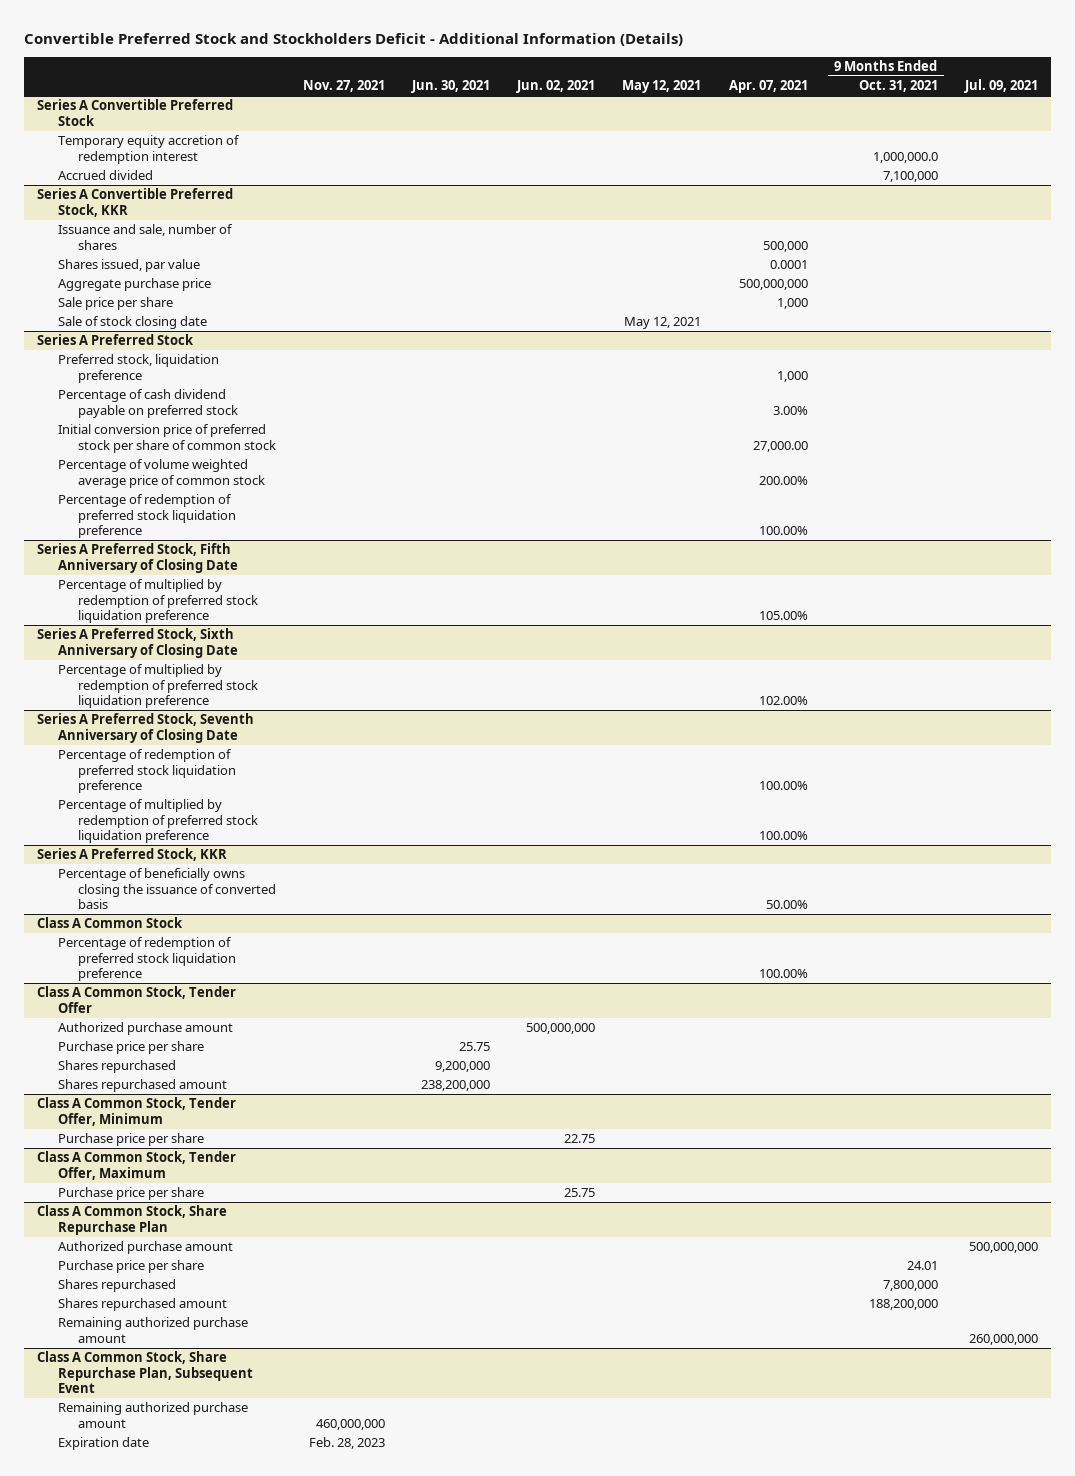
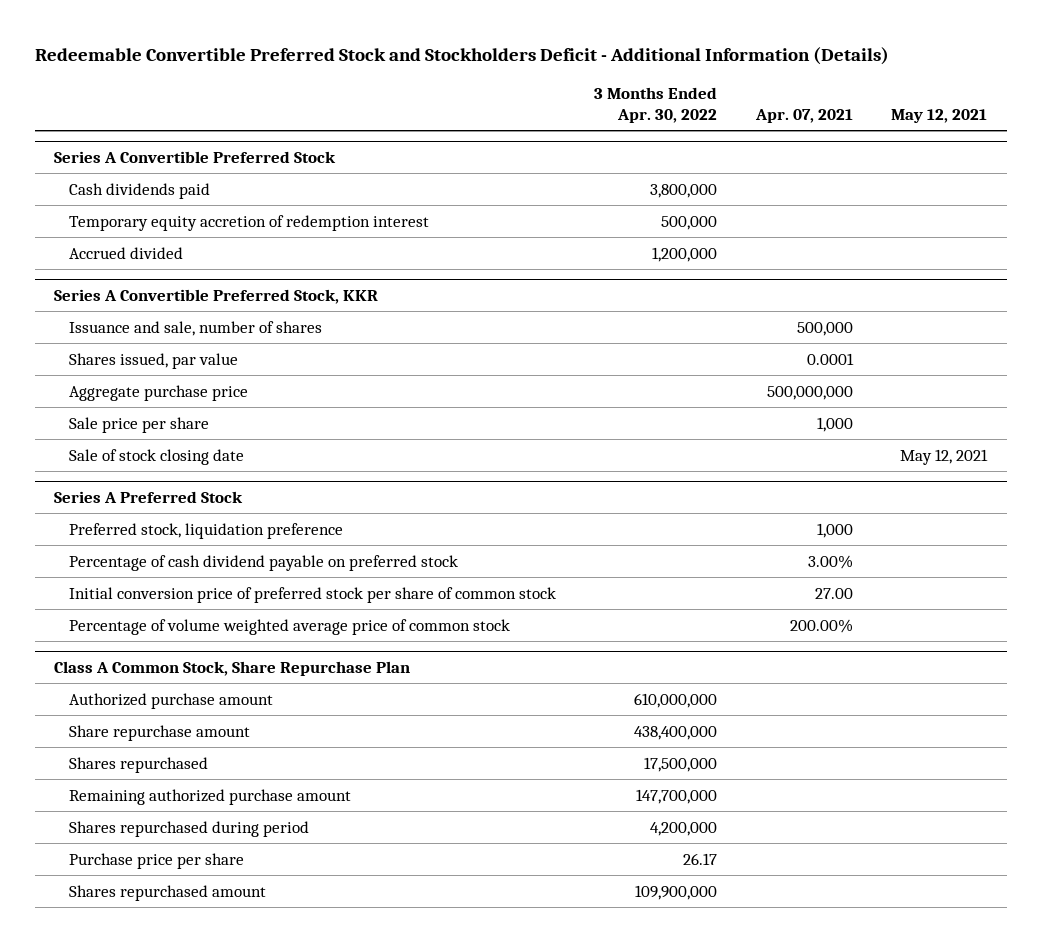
- Convertible Preferred Stock and Stockholders Deficit - Additional Information (Details)
+ Redeemable Convertible Preferred Stock and Stockholders Deficit - Additional Information (Details)
- | Nov. 27, 2021 | Jun. 30, 2021 | Jun. 02, 2021 | May 12, 2021 | Apr. 07, 2021 | 9 Months Ended Oct. 31, 2021 | Jul. 09, 2021
+ | 3 Months Ended Apr. 30, 2022 | Apr. 07, 2021 | May 12, 2021
@ Series A Convertible Preferred Stock
+ Cash dividends paid | 3,800,000 | |
@ Series A Preferred Stock
- Initial conversion price of preferred stock per share of common stock | | | | | 27,000.00 | |
+ Initial conversion price of preferred stock per share of common stock | | 27.00 |
- Percentage of redemption of preferred stock liquidation preference | | | | | 100.00% | |
- Series A Preferred Stock, Fifth Anniversary of Closing Date
- Percentage of multiplied by redemption of preferred stock liquidation preference | | | | | 105.00% | |
- Series A Preferred Stock, Sixth Anniversary of Closing Date
- Percentage of multiplied by redemption of preferred stock liquidation preference | | | | | 102.00% | |
- Series A Preferred Stock, Seventh Anniversary of Closing Date
- Percentage of redemption of preferred stock liquidation preference | | | | | 100.00% | |
- Percentage of multiplied by redemption of preferred stock liquidation preference | | | | | 100.00% | |
- Series A Preferred Stock, KKR
- Percentage of beneficially owns closing the issuance of converted basis | | | | | 50.00% | |
- Class A Common Stock
- Percentage of redemption of preferred stock liquidation preference | | | | | 100.00% | |
- Class A Common Stock, Tender Offer
- Authorized purchase amount | | | 500,000,000 | | | |
- Purchase price per share | | 25.75 | | | | |
- Shares repurchased | | 9,200,000 | | | | |
- Shares repurchased amount | | 238,200,000 | | | | |
- Class A Common Stock, Tender Offer, Minimum
- Purchase price per share | | | 22.75 | | | |
- Class A Common Stock, Tender Offer, Maximum
- Purchase price per share | | | 25.75 | | | |
@ Class A Common Stock, Share Repurchase Plan
+ Share repurchase amount | 438,400,000 | |
- Class A Common Stock, Share Repurchase Plan, Subsequent Event
- Remaining authorized purchase amount | 460,000,000 | | | | | |
- Expiration date | Feb. 28, 2023 | | | | | |
@ Class A Common Stock, Share Repurchase Plan
+ Shares repurchased during period | 4,200,000 | |
moved down: Purchase price per share | 26.17 | |
moved down: Shares repurchased amount | 109,900,000 | |

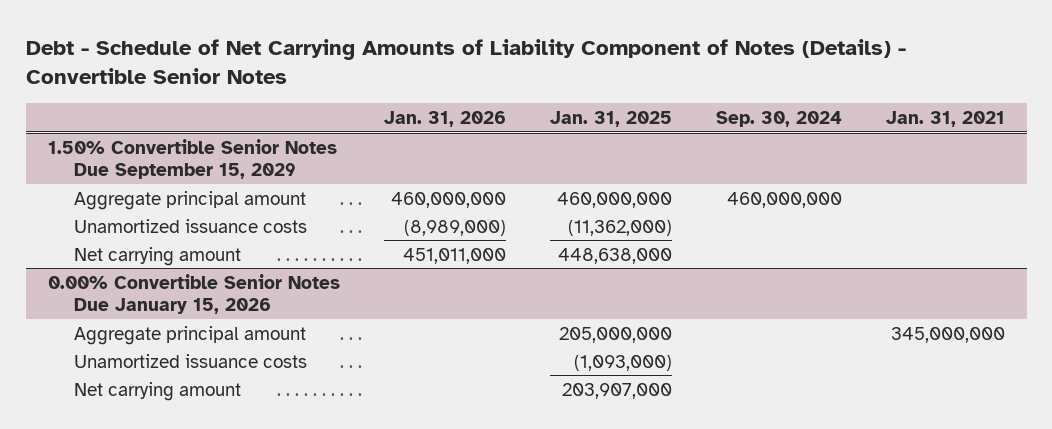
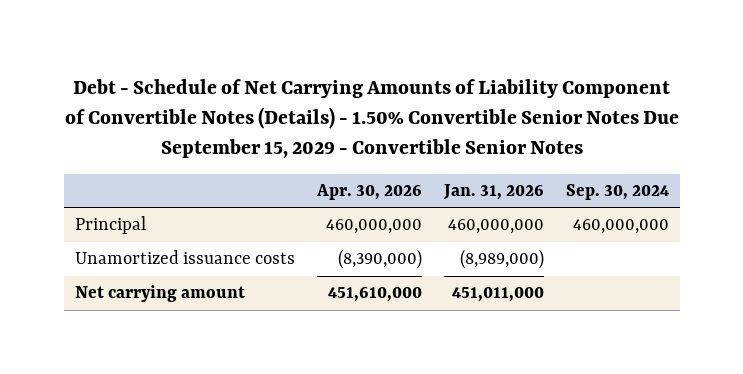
- Debt - Schedule of Net Carrying Amounts of Liability Component of Notes (Details) - Convertible Senior Notes
+ Debt - Schedule of Net Carrying Amounts of Liability Component of Convertible Notes (Details) - 1.50% Convertible Senior Notes Due September 15, 2029 - Convertible Senior Notes
- | Jan. 31, 2026 | Jan. 31, 2025 | Sep. 30, 2024 | Jan. 31, 2021
+ | Apr. 30, 2026 | Jan. 31, 2026 | Sep. 30, 2024
- 1.50% Convertible Senior Notes Due September 15, 2029
- Aggregate principal amount | 460,000,000 | 460,000,000 | 460,000,000 |
+ Principal | 460,000,000 | 460,000,000 | 460,000,000
- 0.00% Convertible Senior Notes Due January 15, 2026
- Aggregate principal amount | | 205,000,000 | | 345,000,000
- Unamortized issuance costs | | (1,093,000) | |
- Net carrying amount | | 203,907,000 | |

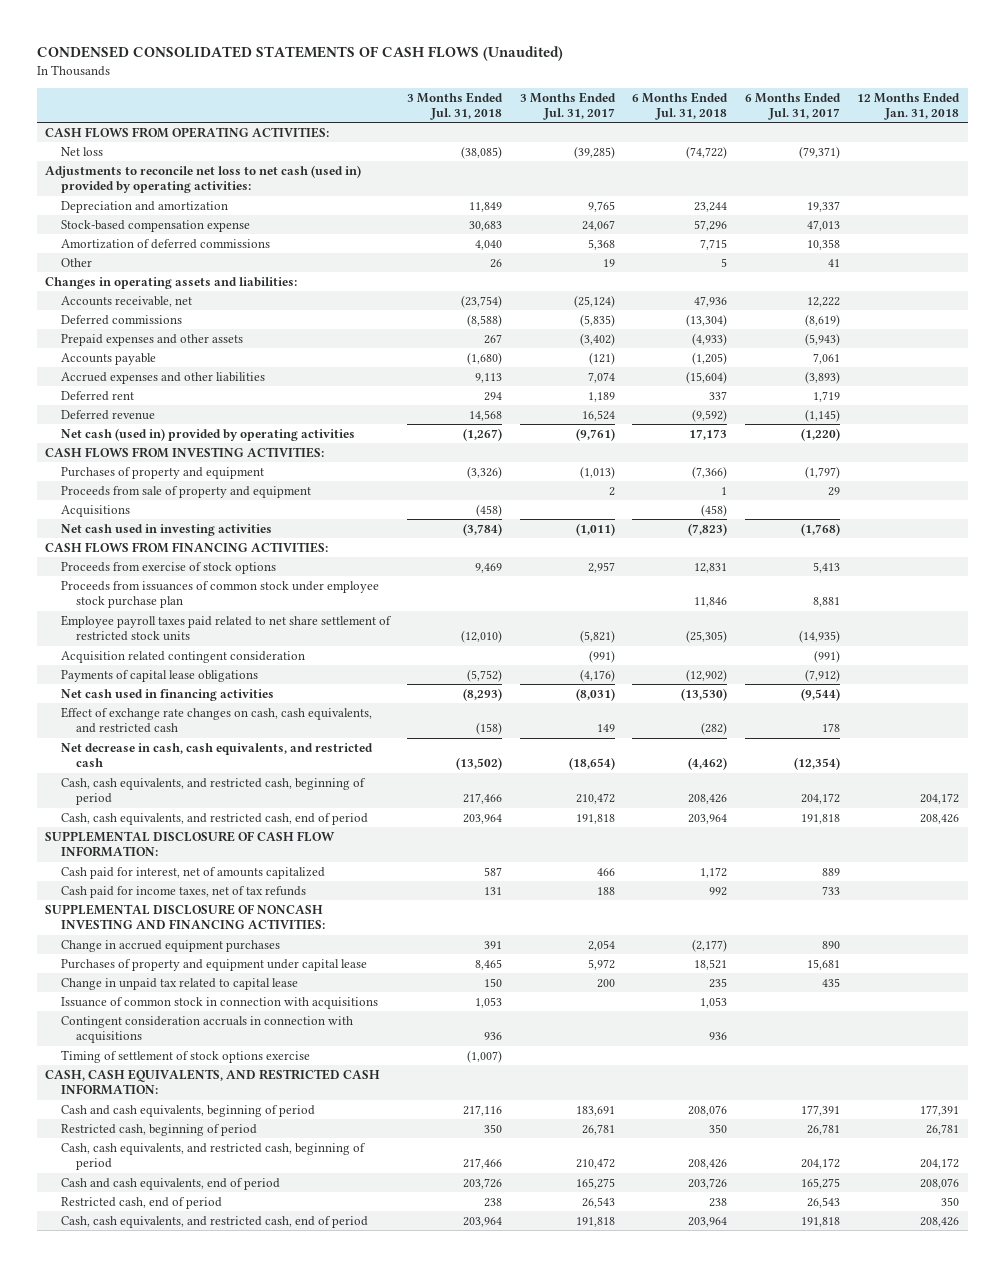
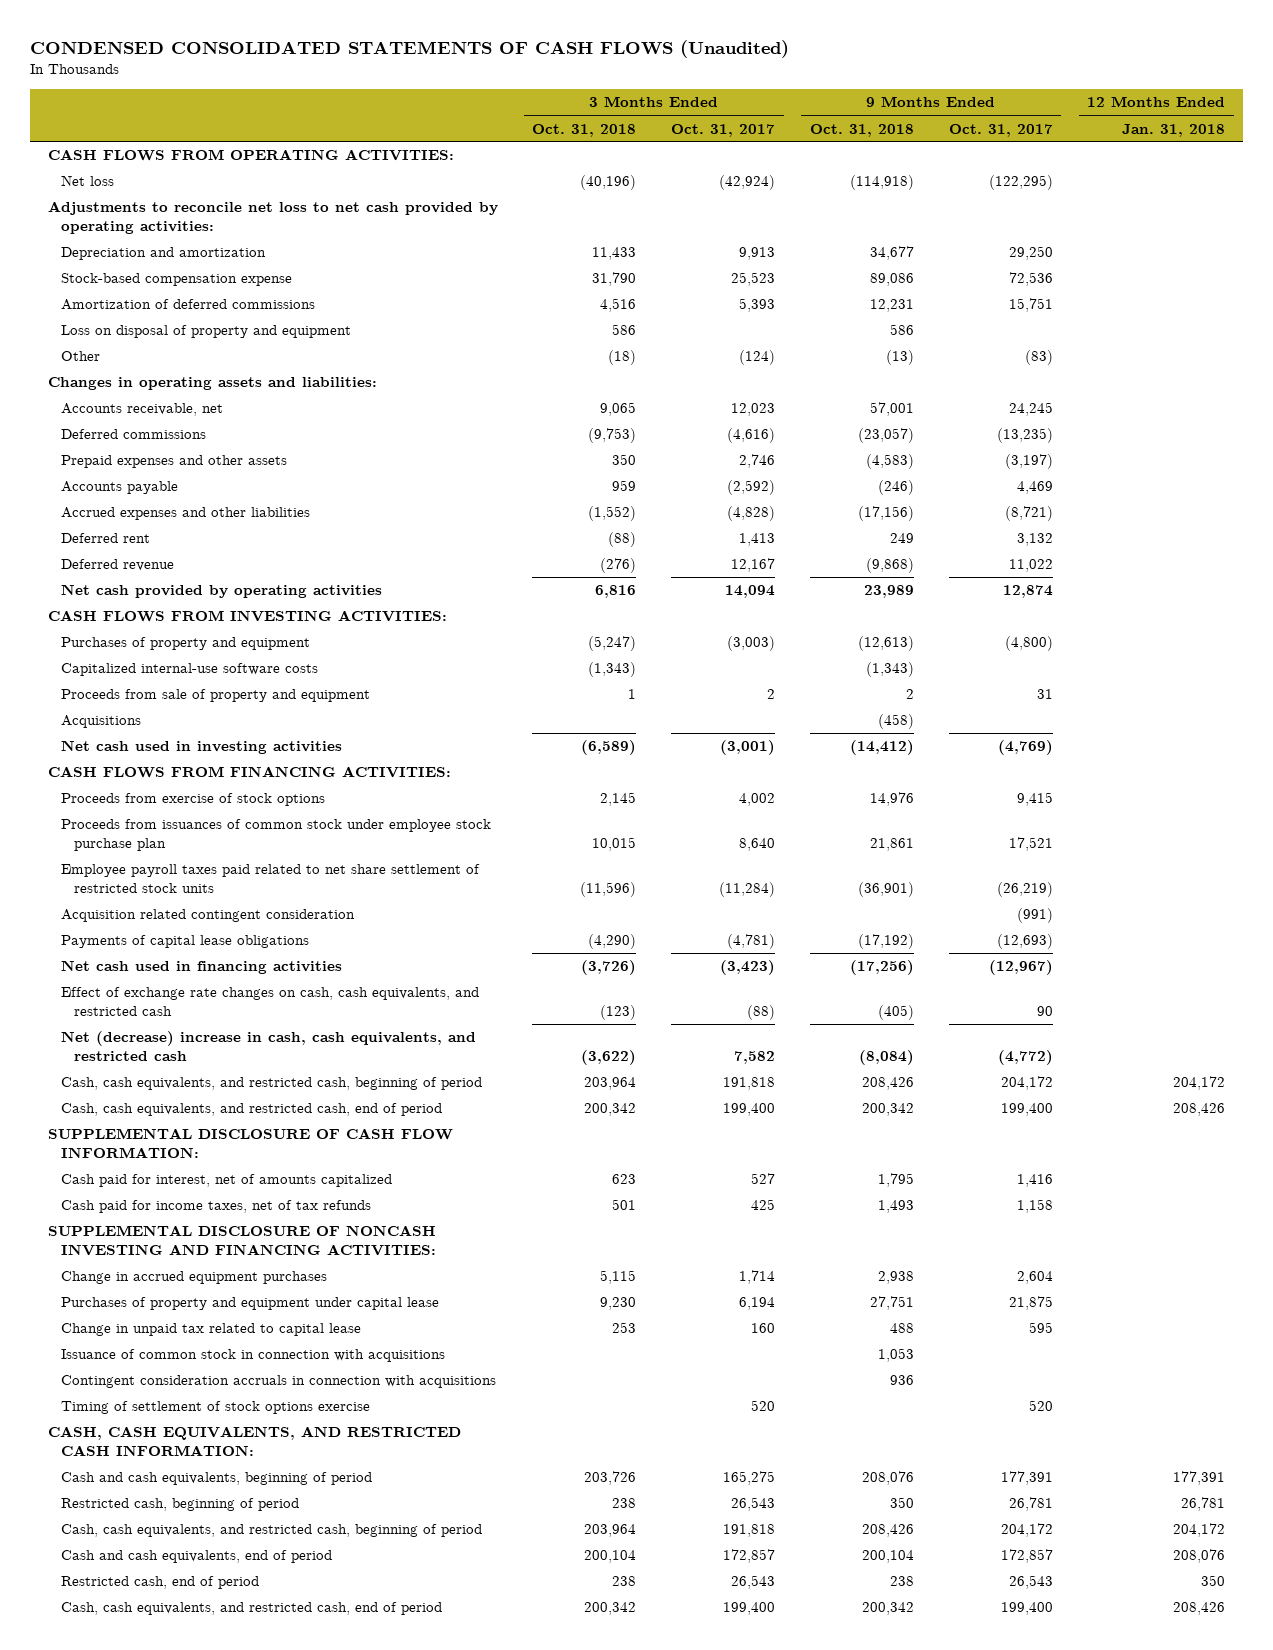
- | 3 Months Ended Jul. 31, 2018 | 3 Months Ended Jul. 31, 2017 | 6 Months Ended Jul. 31, 2018 | 6 Months Ended Jul. 31, 2017 | 12 Months Ended Jan. 31, 2018
+ | 3 Months Ended Oct. 31, 2018 | 3 Months Ended Oct. 31, 2017 | 9 Months Ended Oct. 31, 2018 | 9 Months Ended Oct. 31, 2017 | 12 Months Ended Jan. 31, 2018
- Adjustments to reconcile net loss to net cash (used in) provided by operating activities:
+ Adjustments to reconcile net loss to net cash provided by operating activities:
+ Loss on disposal of property and equipment | 586 | | 586 | |
- Net cash (used in) provided by operating activities | (1,267) | (9,761) | 17,173 | (1,220) |
+ Net cash provided by operating activities | 6,816 | 14,094 | 23,989 | 12,874 |
+ Capitalized internal-use software costs | (1,343) | | (1,343) | |
- Net decrease in cash, cash equivalents, and restricted cash | (13,502) | (18,654) | (4,462) | (12,354) |
+ Net (decrease) increase in cash, cash equivalents, and restricted cash | (3,622) | 7,582 | (8,084) | (4,772) |

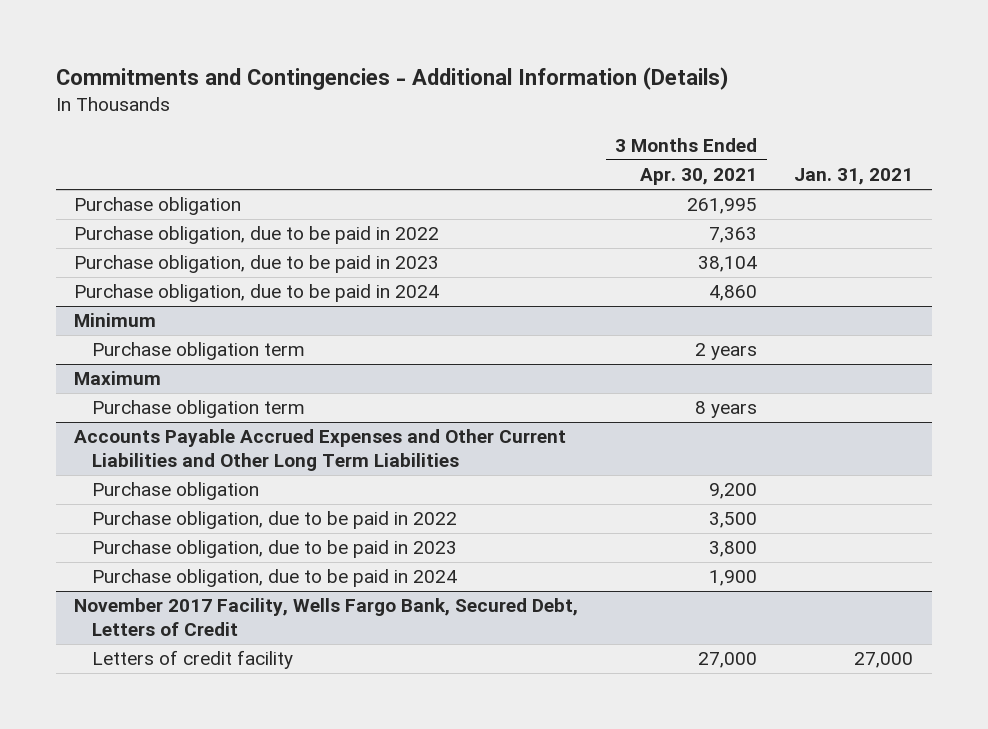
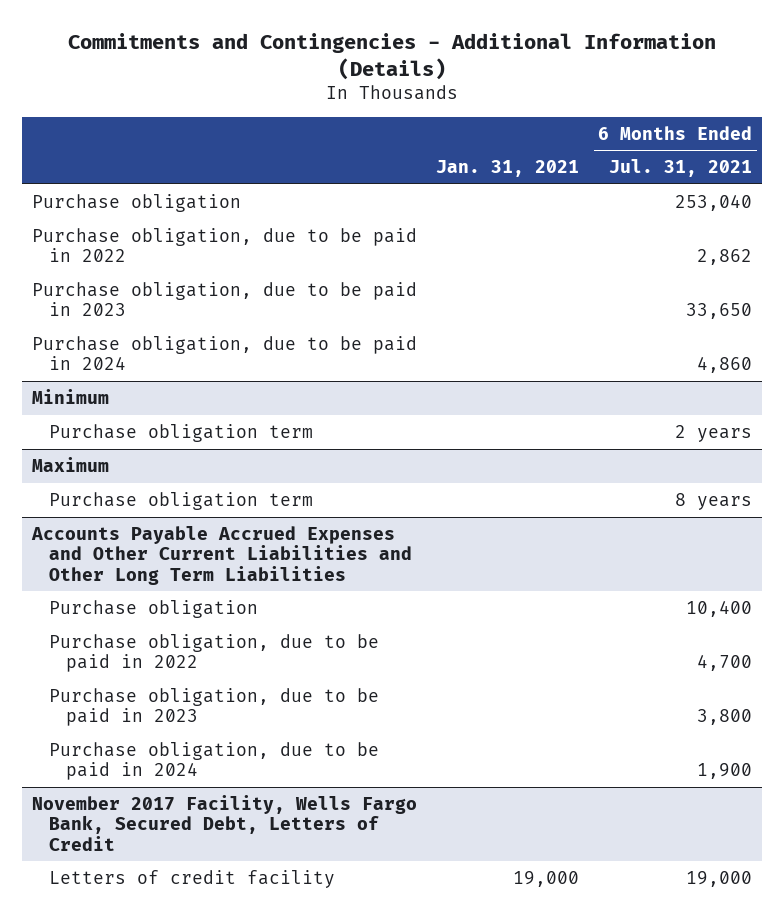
- | 3 Months Ended Apr. 30, 2021 | Jan. 31, 2021
+ | Jan. 31, 2021 | 6 Months Ended Jul. 31, 2021
@ November 2017 Facility, Wells Fargo Bank, Secured Debt, Letters of Credit
- Letters of credit facility | 27,000 | 27,000
+ Letters of credit facility | 19,000 | 19,000

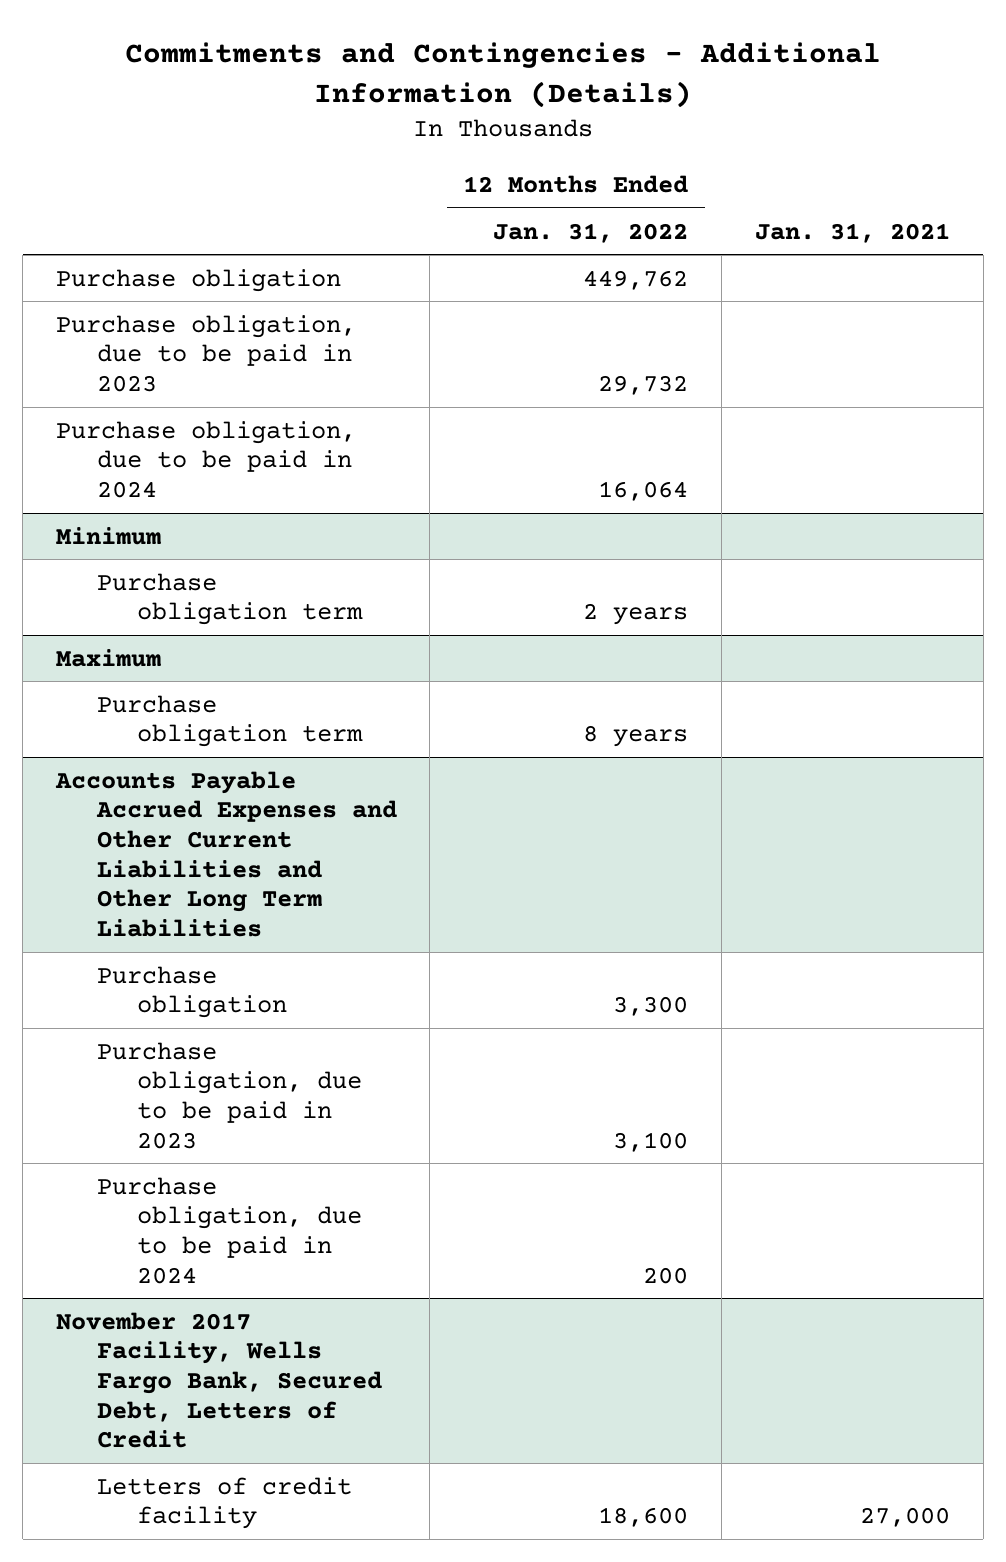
- | Jan. 31, 2021 | 6 Months Ended Jul. 31, 2021
+ | 12 Months Ended Jan. 31, 2022 | Jan. 31, 2021
- Purchase obligation, due to be paid in 2022 | | 2,862
@ Accounts Payable Accrued Expenses and Other Current Liabilities and Other Long Term Liabilities
- Purchase obligation, due to be paid in 2022 | | 4,700
@ November 2017 Facility, Wells Fargo Bank, Secured Debt, Letters of Credit
- Letters of credit facility | 19,000 | 19,000
+ Letters of credit facility | 18,600 | 27,000

